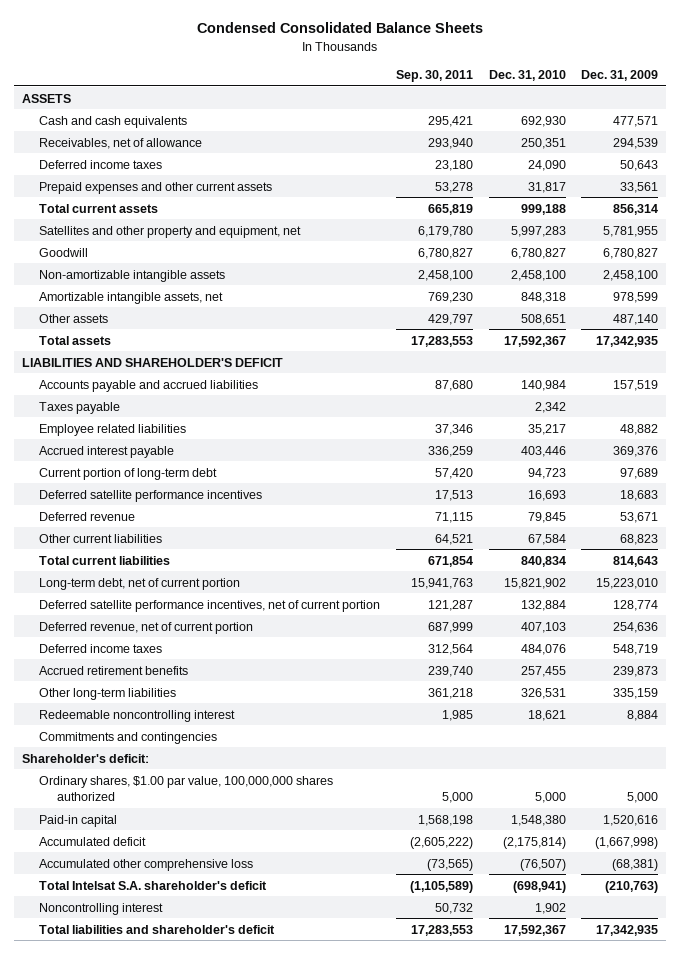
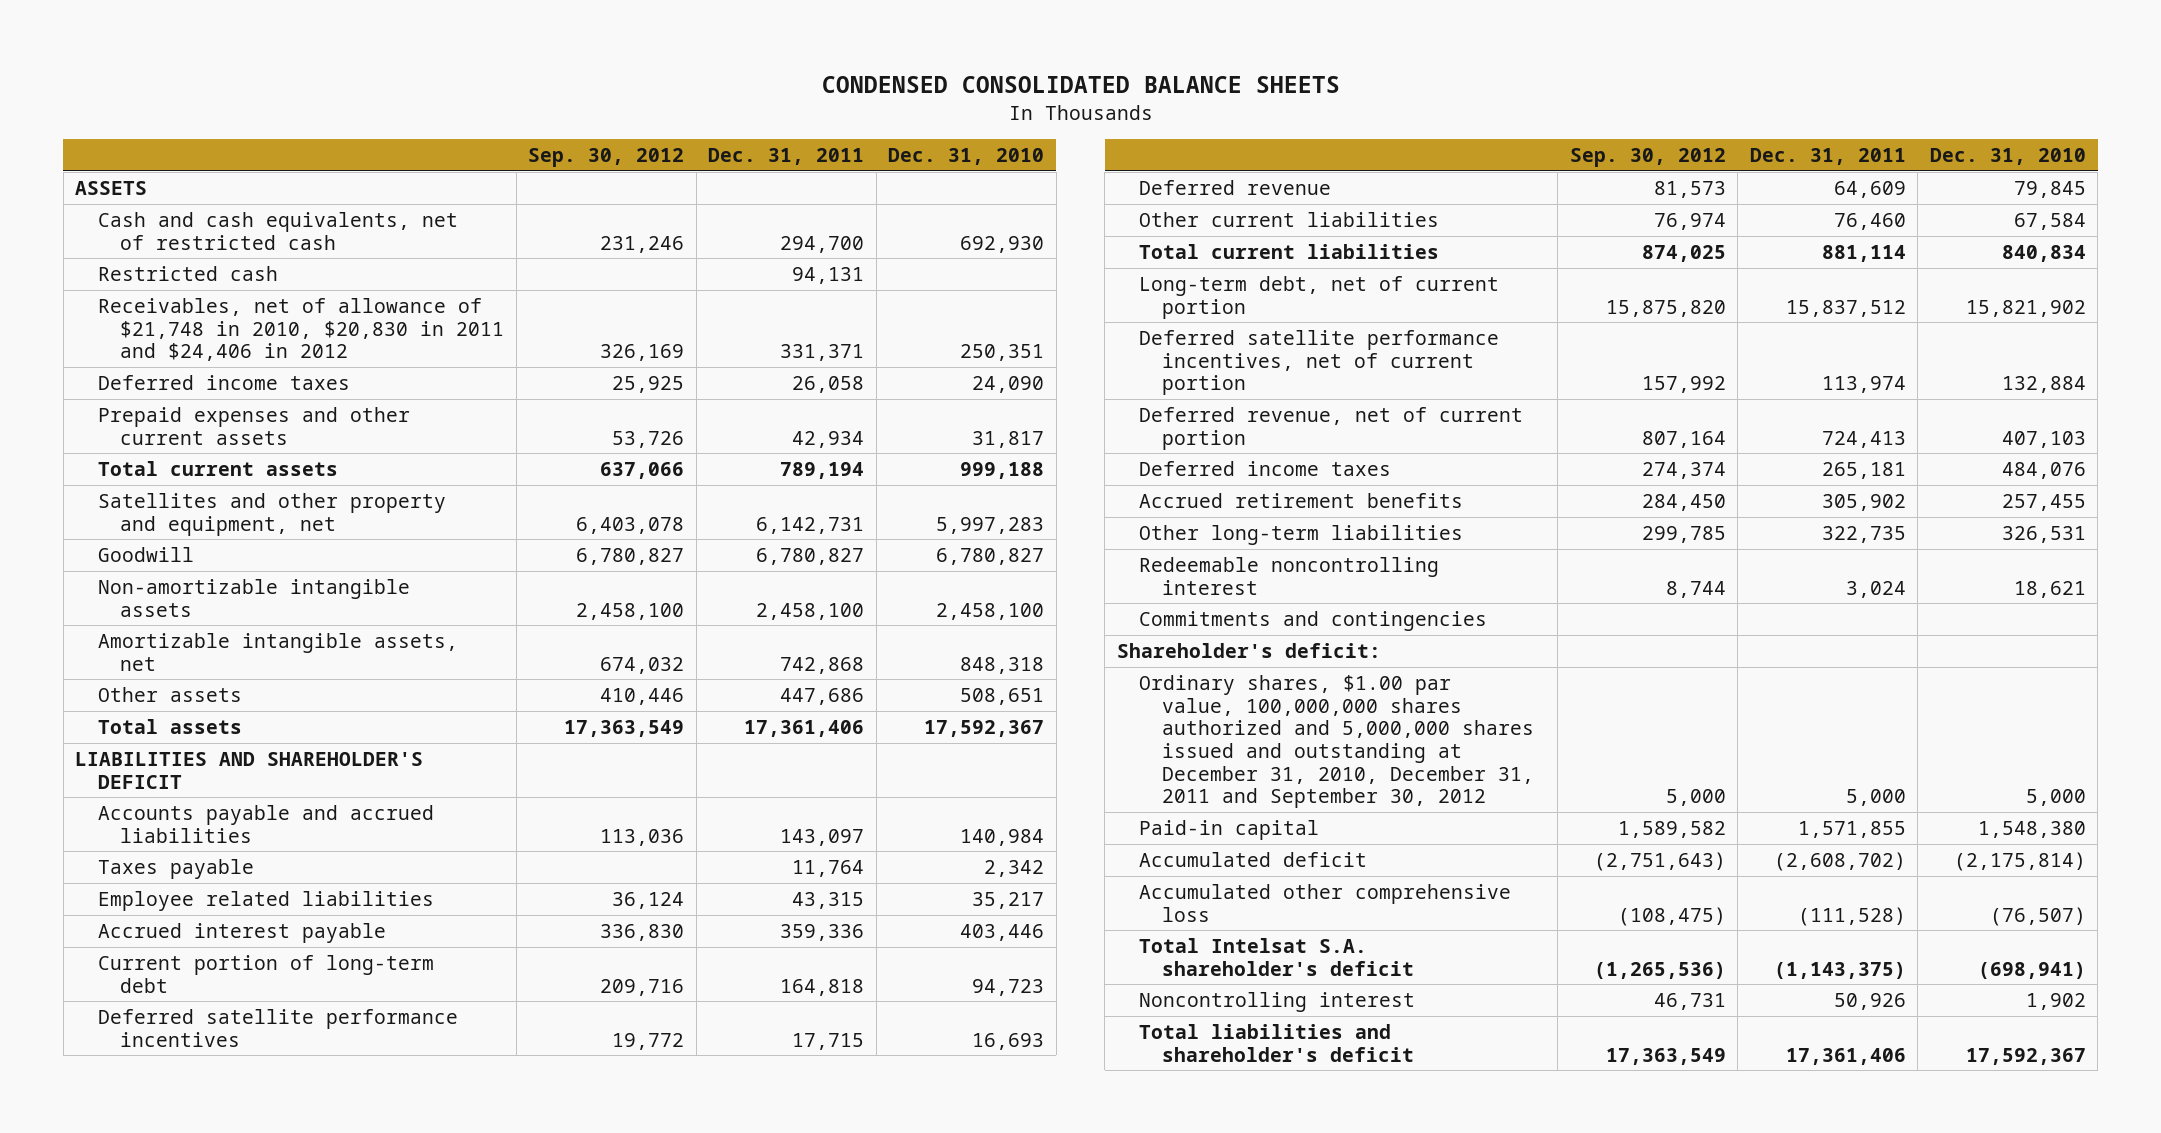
- Condensed Consolidated Balance Sheets
+ CONDENSED CONSOLIDATED BALANCE SHEETS
- | Sep. 30, 2011 | Dec. 31, 2010 | Dec. 31, 2009
+ | Sep. 30, 2012 | Dec. 31, 2011 | Dec. 31, 2010
- Cash and cash equivalents | 295,421 | 692,930 | 477,571
- Receivables, net of allowance | 293,940 | 250,351 | 294,539
+ Cash and cash equivalents, net of restricted cash | 231,246 | 294,700 | 692,930
+ Restricted cash | | 94,131 |
+ Receivables, net of allowance of $21,748 in 2010, $20,830 in 2011 and $24,406 in 2012 | 326,169 | 331,371 | 250,351
- Ordinary shares, $1.00 par value, 100,000,000 shares authorized | 5,000 | 5,000 | 5,000
+ Ordinary shares, $1.00 par value, 100,000,000 shares authorized and 5,000,000 shares issued and outstanding at December 31, 2010, December 31, 2011 and September 30, 2012 | 5,000 | 5,000 | 5,000

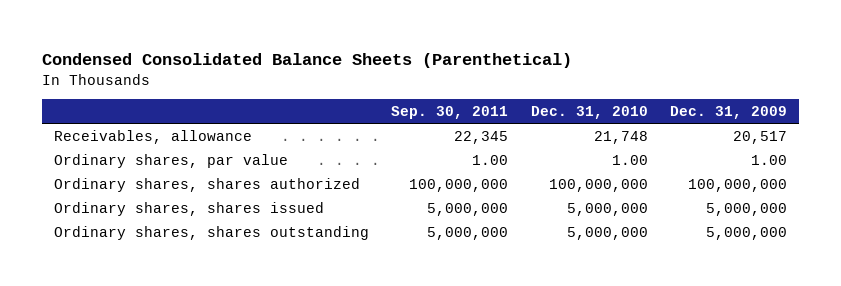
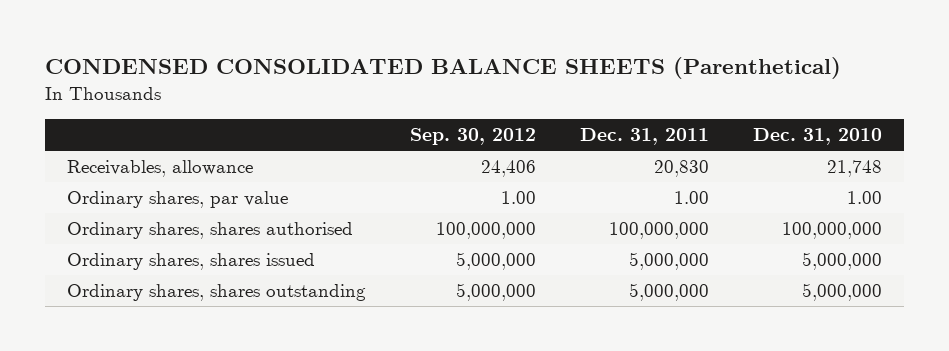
- Condensed Consolidated Balance Sheets (Parenthetical)
+ CONDENSED CONSOLIDATED BALANCE SHEETS (Parenthetical)
- | Sep. 30, 2011 | Dec. 31, 2010 | Dec. 31, 2009
+ | Sep. 30, 2012 | Dec. 31, 2011 | Dec. 31, 2010
- Ordinary shares, shares authorized | 100,000,000 | 100,000,000 | 100,000,000
+ Ordinary shares, shares authorised | 100,000,000 | 100,000,000 | 100,000,000

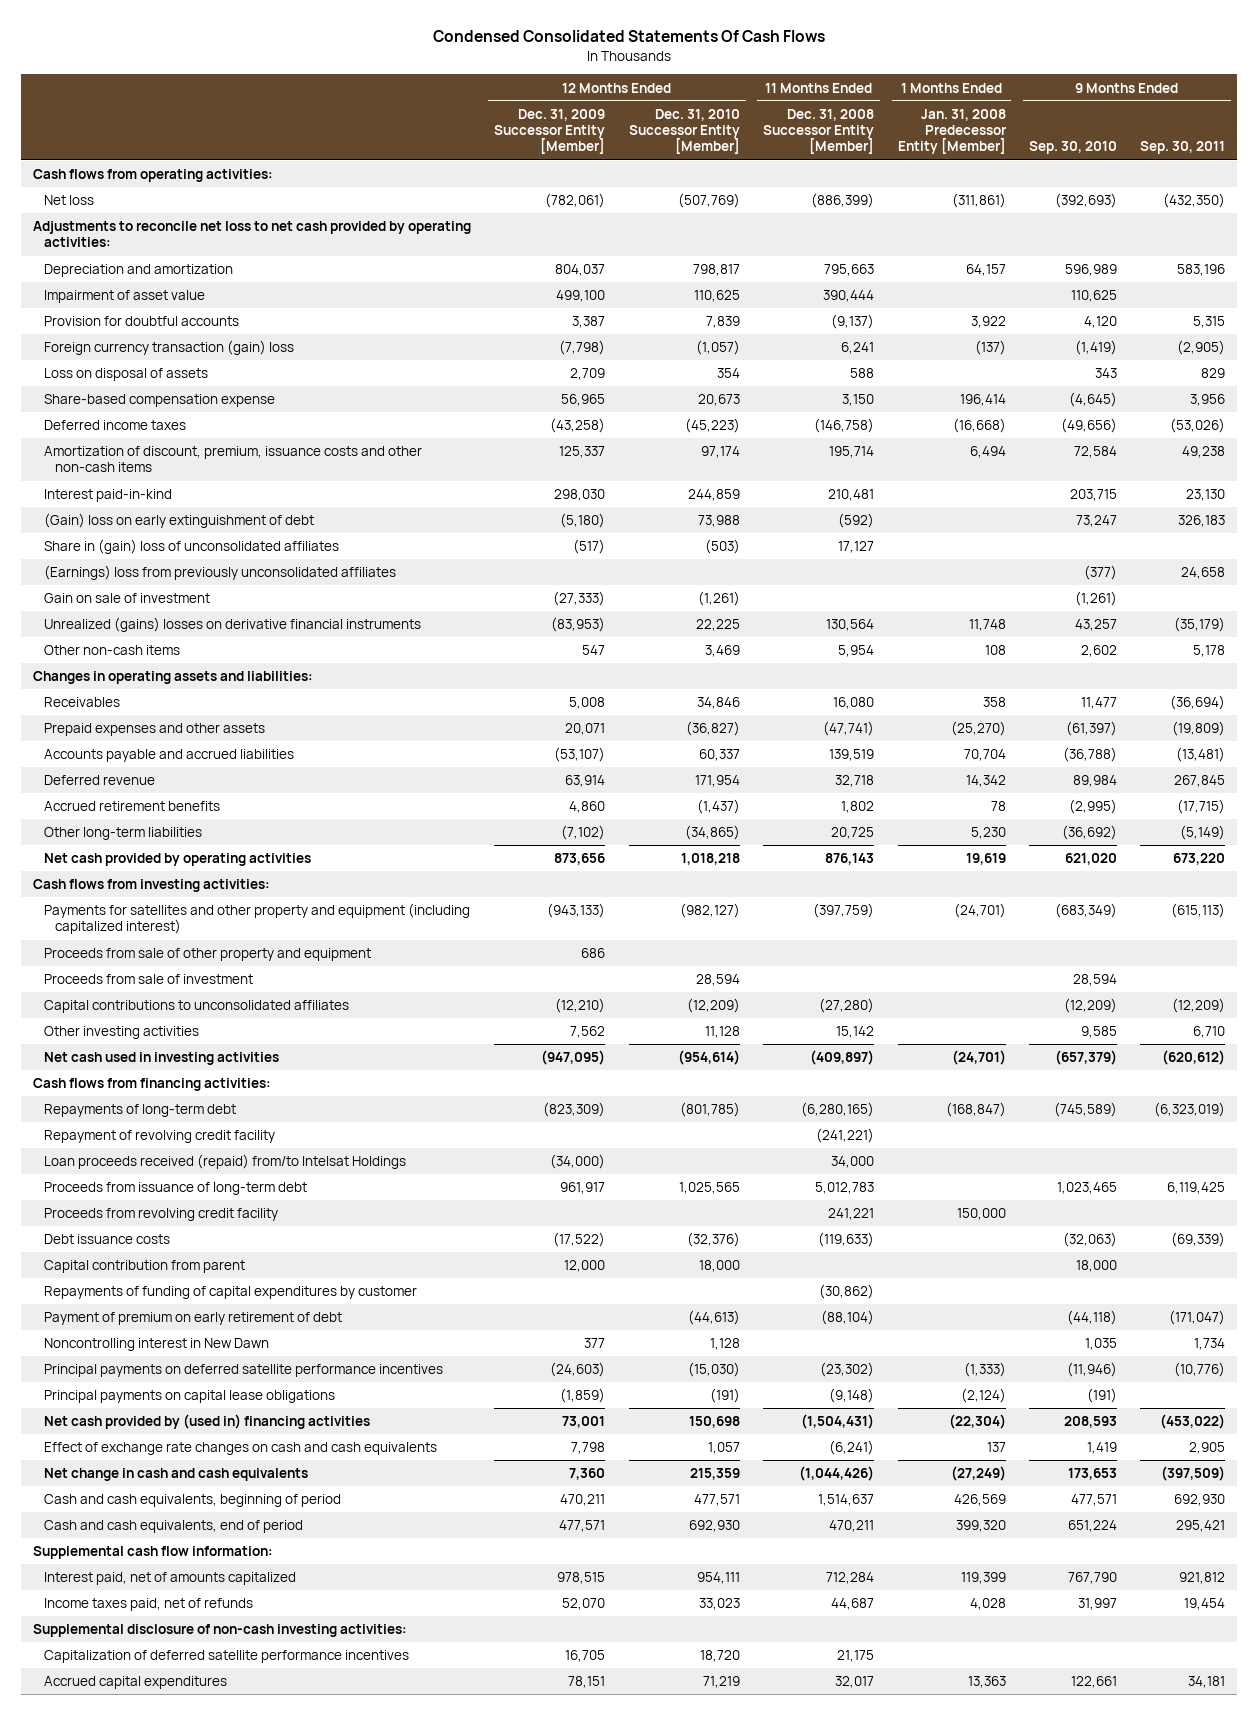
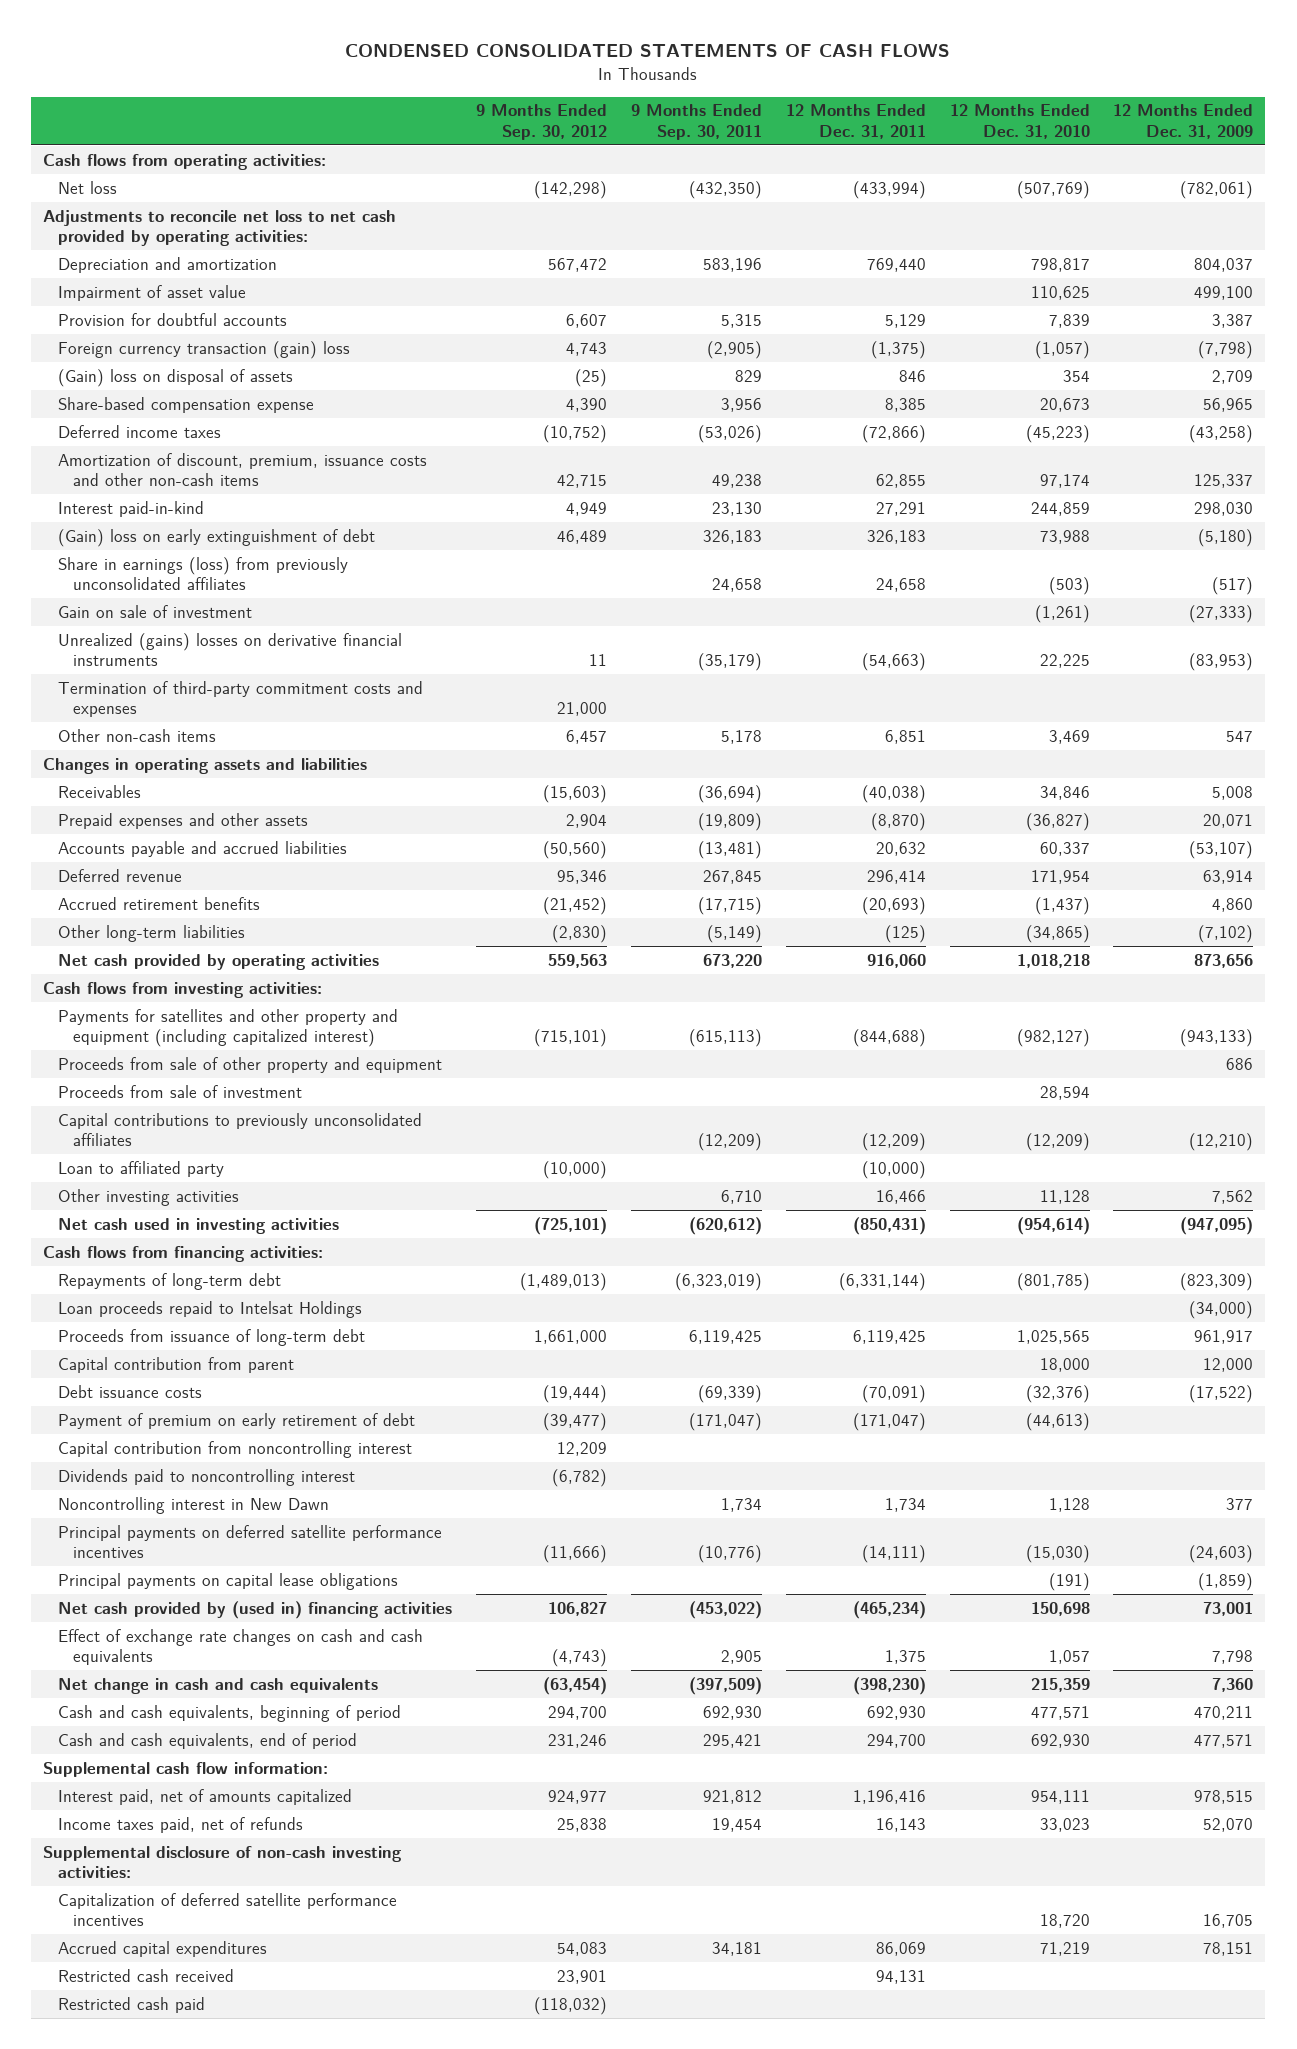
- Condensed Consolidated Statements Of Cash Flows
+ CONDENSED CONSOLIDATED STATEMENTS OF CASH FLOWS
- | 12 Months Ended Dec. 31, 2009 Successor Entity [Member] | 12 Months Ended Dec. 31, 2010 Successor Entity [Member] | 11 Months Ended Dec. 31, 2008 Successor Entity [Member] | 1 Months Ended Jan. 31, 2008 Predecessor Entity [Member] | 9 Months Ended Sep. 30, 2010 | 9 Months Ended Sep. 30, 2011
+ | 9 Months Ended Sep. 30, 2012 | 9 Months Ended Sep. 30, 2011 | 12 Months Ended Dec. 31, 2011 | 12 Months Ended Dec. 31, 2010 | 12 Months Ended Dec. 31, 2009
- Loss on disposal of assets | 2,709 | 354 | 588 | | 343 | 829
+ (Gain) loss on disposal of assets | (25) | 829 | 846 | 354 | 2,709
- Share in (gain) loss of unconsolidated affiliates | (517) | (503) | 17,127 | | |
- (Earnings) loss from previously unconsolidated affiliates | | | | | (377) | 24,658
+ Share in earnings (loss) from previously unconsolidated affiliates | | 24,658 | 24,658 | (503) | (517)
+ Termination of third-party commitment costs and expenses | 21,000 | | | |
- Changes in operating assets and liabilities:
+ Changes in operating assets and liabilities
- Capital contributions to unconsolidated affiliates | (12,210) | (12,209) | (27,280) | | (12,209) | (12,209)
+ Capital contributions to previously unconsolidated affiliates | | (12,209) | (12,209) | (12,209) | (12,210)
+ Loan to affiliated party | (10,000) | | (10,000) | |
- Repayment of revolving credit facility | | | (241,221) | | |
- Loan proceeds received (repaid) from/to Intelsat Holdings | (34,000) | | 34,000 | | |
+ Loan proceeds repaid to Intelsat Holdings | | | | | (34,000)
- Proceeds from revolving credit facility | | | 241,221 | 150,000 | |
- Repayments of funding of capital expenditures by customer | | | (30,862) | | |
moved down: Debt issuance costs | (19,444) | (69,339) | (70,091) | (32,376) | (17,522)
+ Capital contribution from noncontrolling interest | 12,209 | | | |
+ Dividends paid to noncontrolling interest | (6,782) | | | |
+ Restricted cash received | 23,901 | | 94,131 | |
+ Restricted cash paid | (118,032) | | | |

